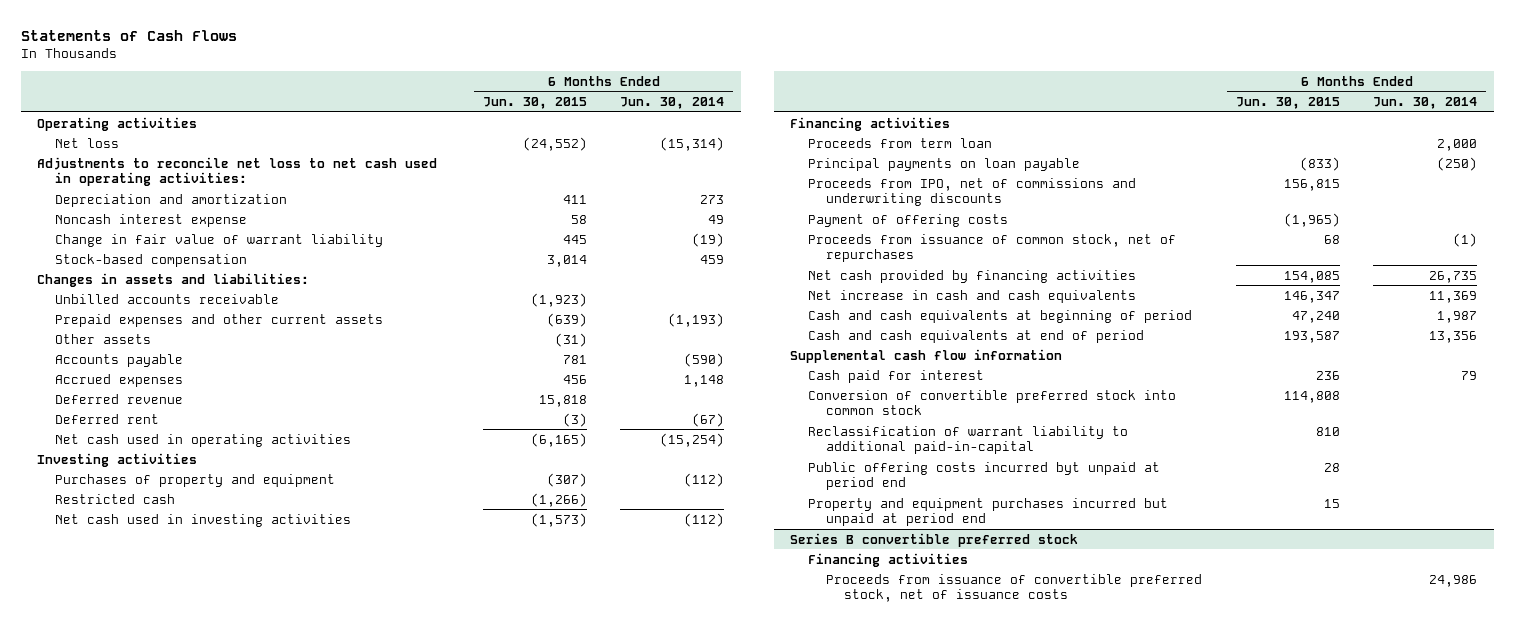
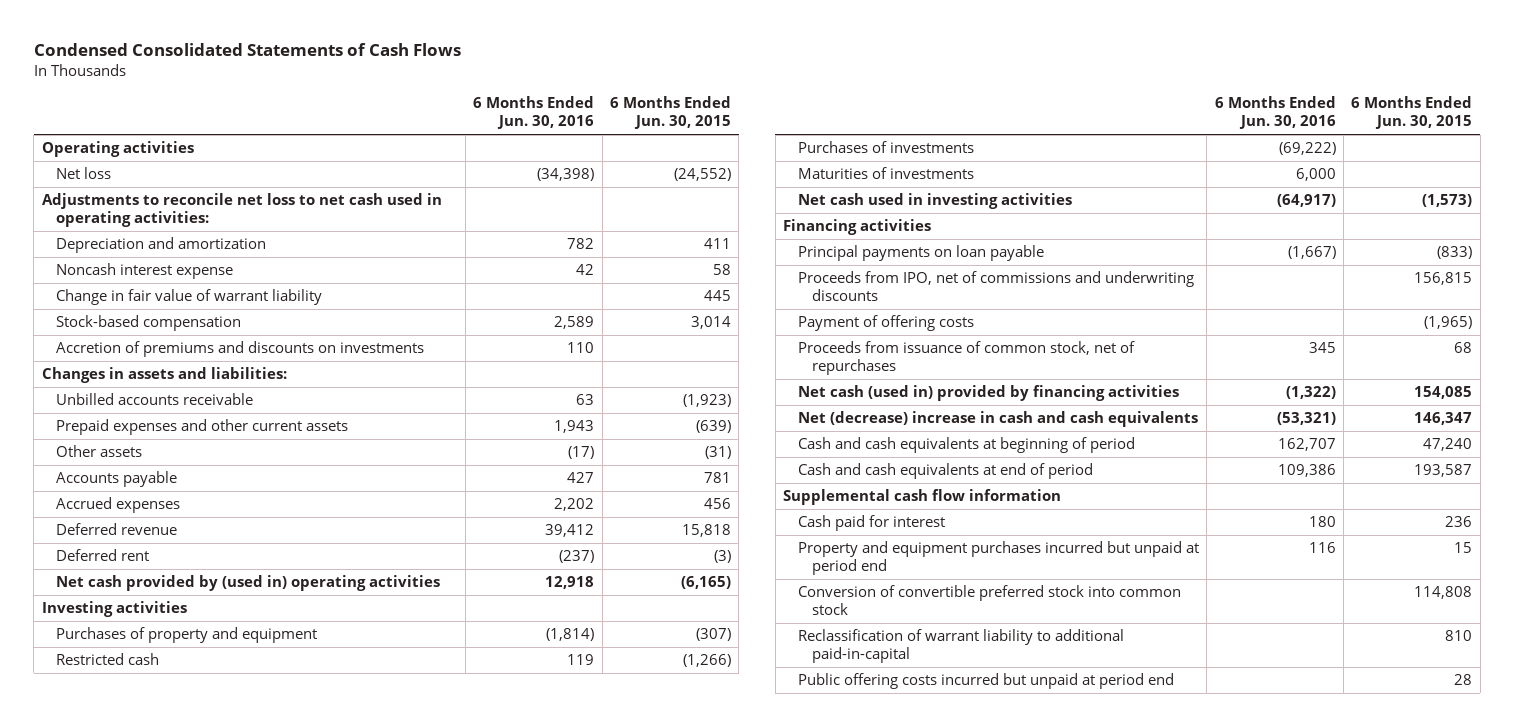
- Statements of Cash Flows
+ Condensed Consolidated Statements of Cash Flows
- | 6 Months Ended Jun. 30, 2015 | 6 Months Ended Jun. 30, 2014
+ | 6 Months Ended Jun. 30, 2016 | 6 Months Ended Jun. 30, 2015
+ Accretion of premiums and discounts on investments | 110 |
- Net cash used in operating activities | (6,165) | (15,254)
+ Net cash provided by (used in) operating activities | 12,918 | (6,165)
+ Purchases of investments | (69,222) |
+ Maturities of investments | 6,000 |
- Proceeds from term loan | | 2,000
- Net cash provided by financing activities | 154,085 | 26,735
- Net increase in cash and cash equivalents | 146,347 | 11,369
+ Net cash (used in) provided by financing activities | (1,322) | 154,085
+ Net (decrease) increase in cash and cash equivalents | (53,321) | 146,347
moved up: Property and equipment purchases incurred but unpaid at period end | 116 | 15
- Public offering costs incurred byt unpaid at period end | 28 |
- Series B convertible preferred stock
- Financing activities
- Proceeds from issuance of convertible preferred stock, net of issuance costs | | 24,986
+ Public offering costs incurred but unpaid at period end | | 28

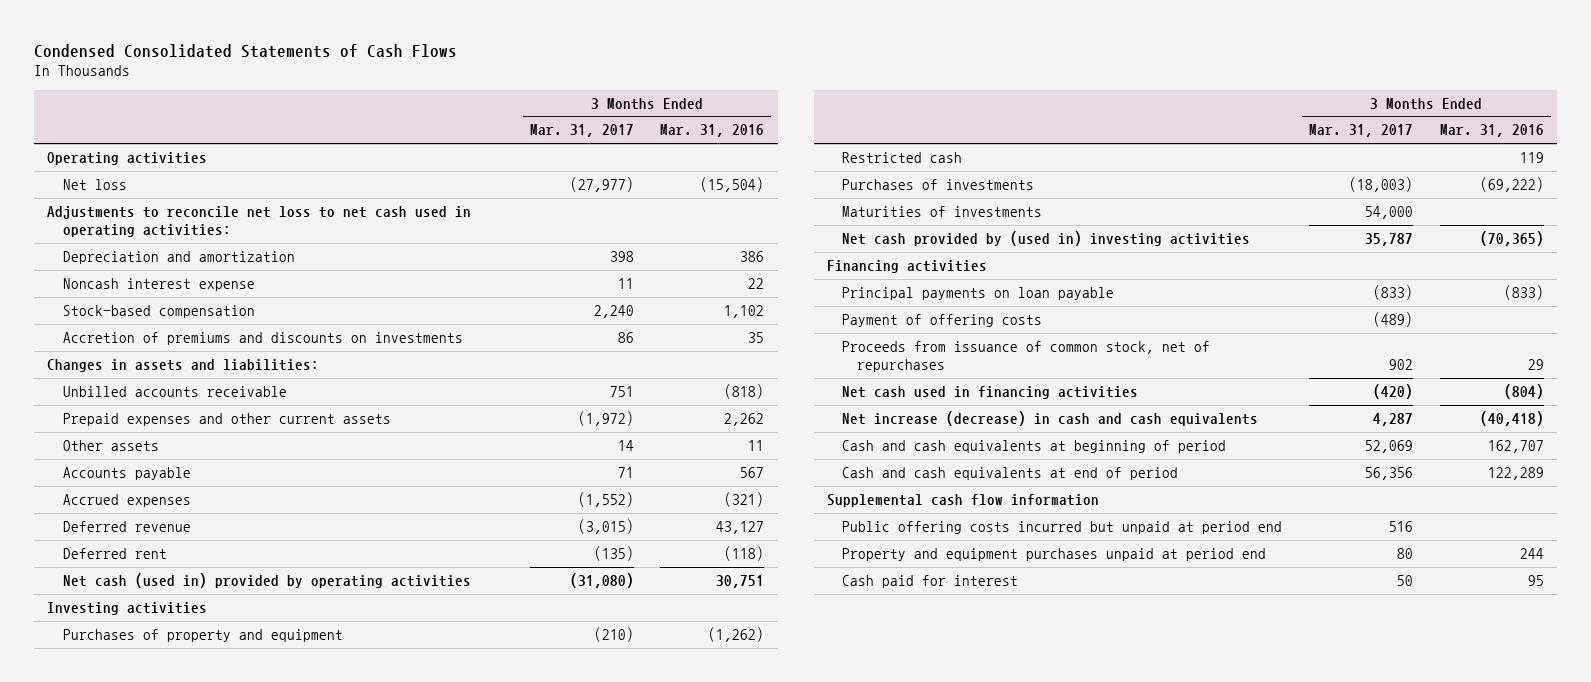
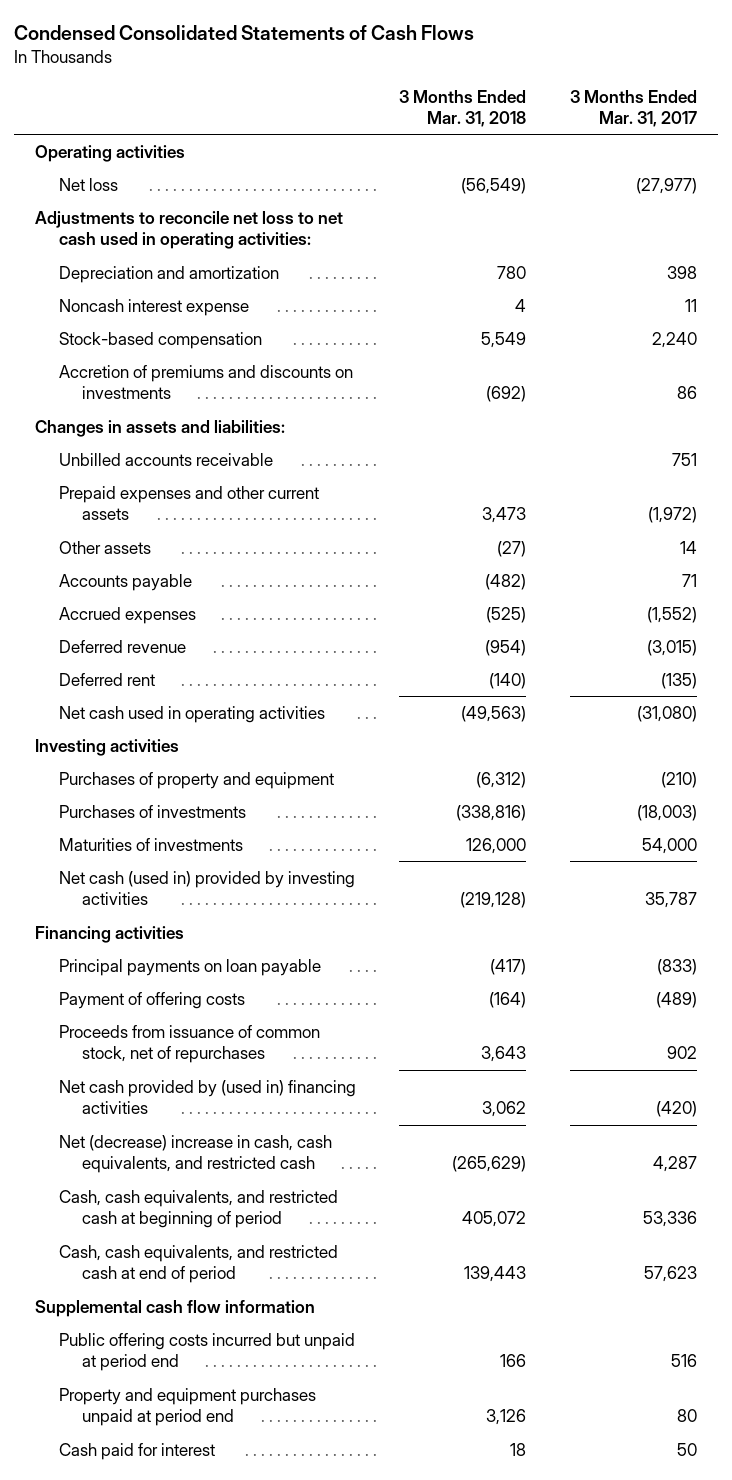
- | 3 Months Ended Mar. 31, 2017 | 3 Months Ended Mar. 31, 2016
+ | 3 Months Ended Mar. 31, 2018 | 3 Months Ended Mar. 31, 2017
- Net cash (used in) provided by operating activities | (31,080) | 30,751
+ Net cash used in operating activities | (49,563) | (31,080)
- Restricted cash | | 119
- Net cash provided by (used in) investing activities | 35,787 | (70,365)
+ Net cash (used in) provided by investing activities | (219,128) | 35,787
- Net cash used in financing activities | (420) | (804)
- Net increase (decrease) in cash and cash equivalents | 4,287 | (40,418)
- Cash and cash equivalents at beginning of period | 52,069 | 162,707
- Cash and cash equivalents at end of period | 56,356 | 122,289
+ Net cash provided by (used in) financing activities | 3,062 | (420)
+ Net (decrease) increase in cash, cash equivalents, and restricted cash | (265,629) | 4,287
+ Cash, cash equivalents, and restricted cash at beginning of period | 405,072 | 53,336
+ Cash, cash equivalents, and restricted cash at end of period | 139,443 | 57,623

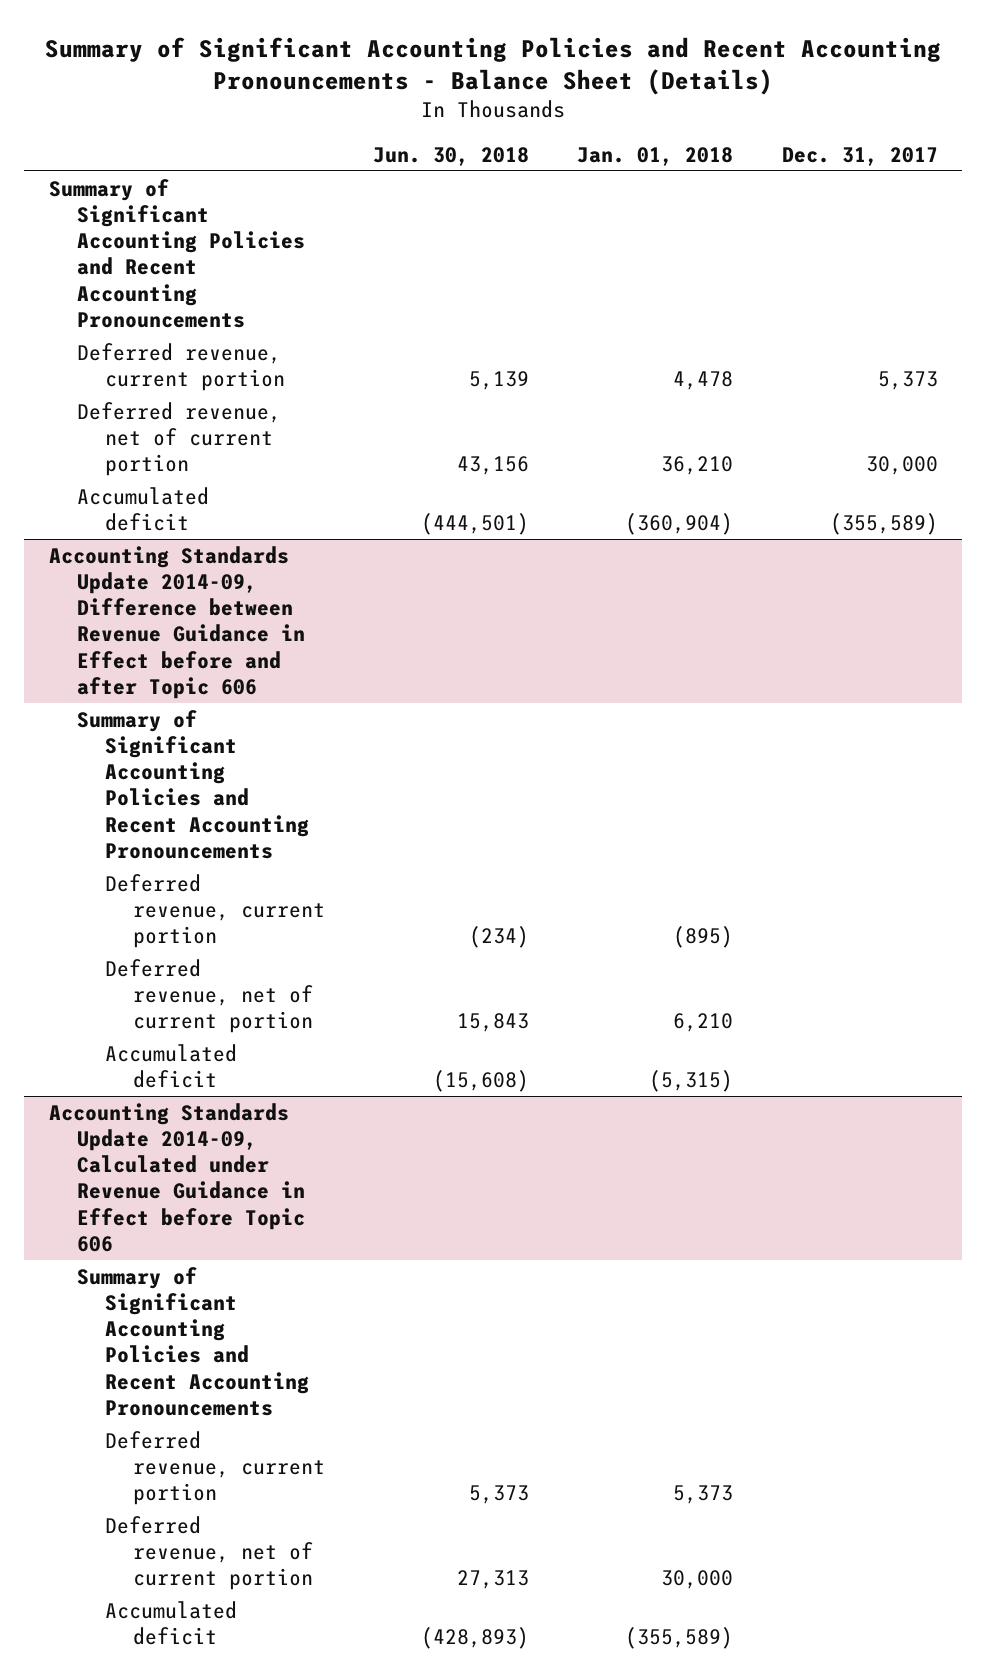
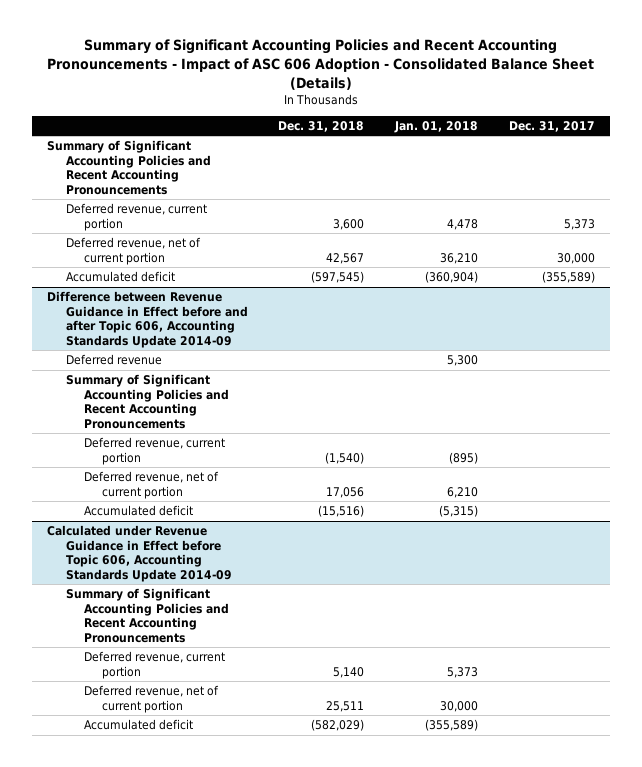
- Summary of Significant Accounting Policies and Recent Accounting Pronouncements - Balance Sheet (Details)
+ Summary of Significant Accounting Policies and Recent Accounting Pronouncements - Impact of ASC 606 Adoption - Consolidated Balance Sheet (Details)
- | Jun. 30, 2018 | Jan. 01, 2018 | Dec. 31, 2017
+ | Dec. 31, 2018 | Jan. 01, 2018 | Dec. 31, 2017
- Accounting Standards Update 2014-09, Difference between Revenue Guidance in Effect before and after Topic 606
+ Difference between Revenue Guidance in Effect before and after Topic 606, Accounting Standards Update 2014-09
+ Deferred revenue | | 5,300 |
- Accounting Standards Update 2014-09, Calculated under Revenue Guidance in Effect before Topic 606
+ Calculated under Revenue Guidance in Effect before Topic 606, Accounting Standards Update 2014-09

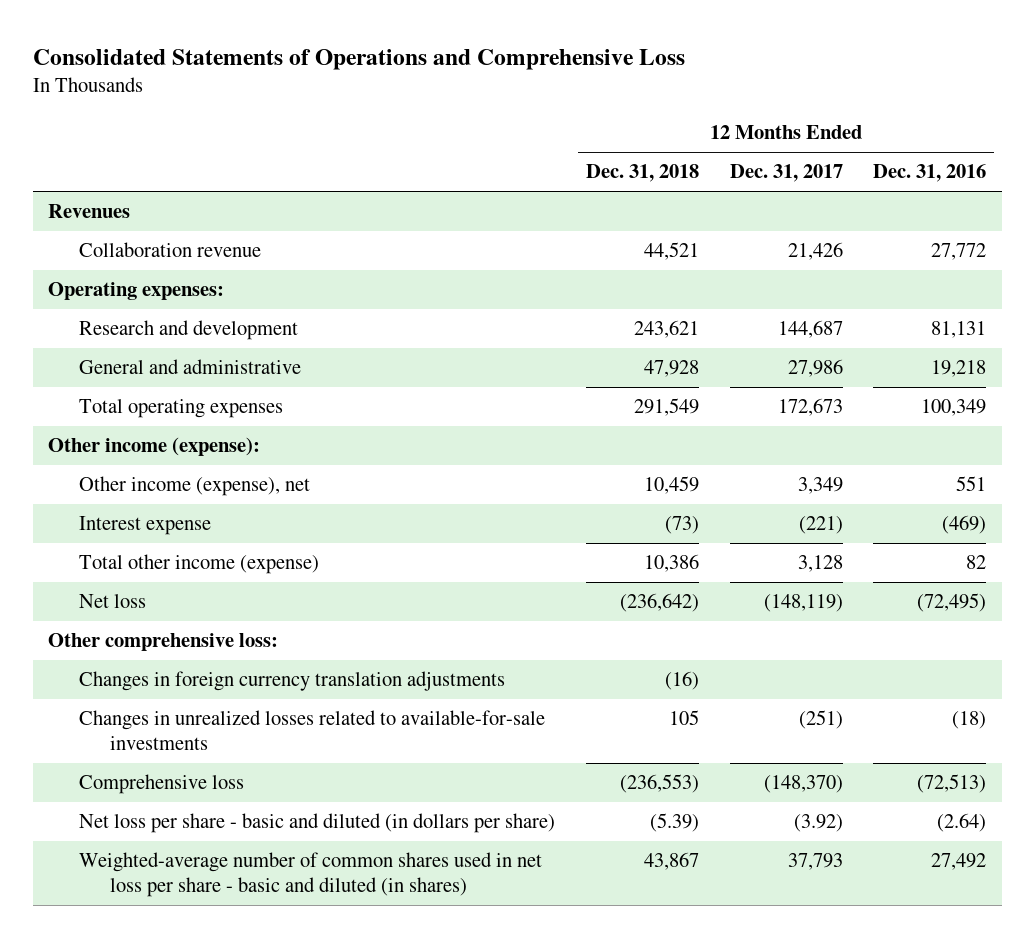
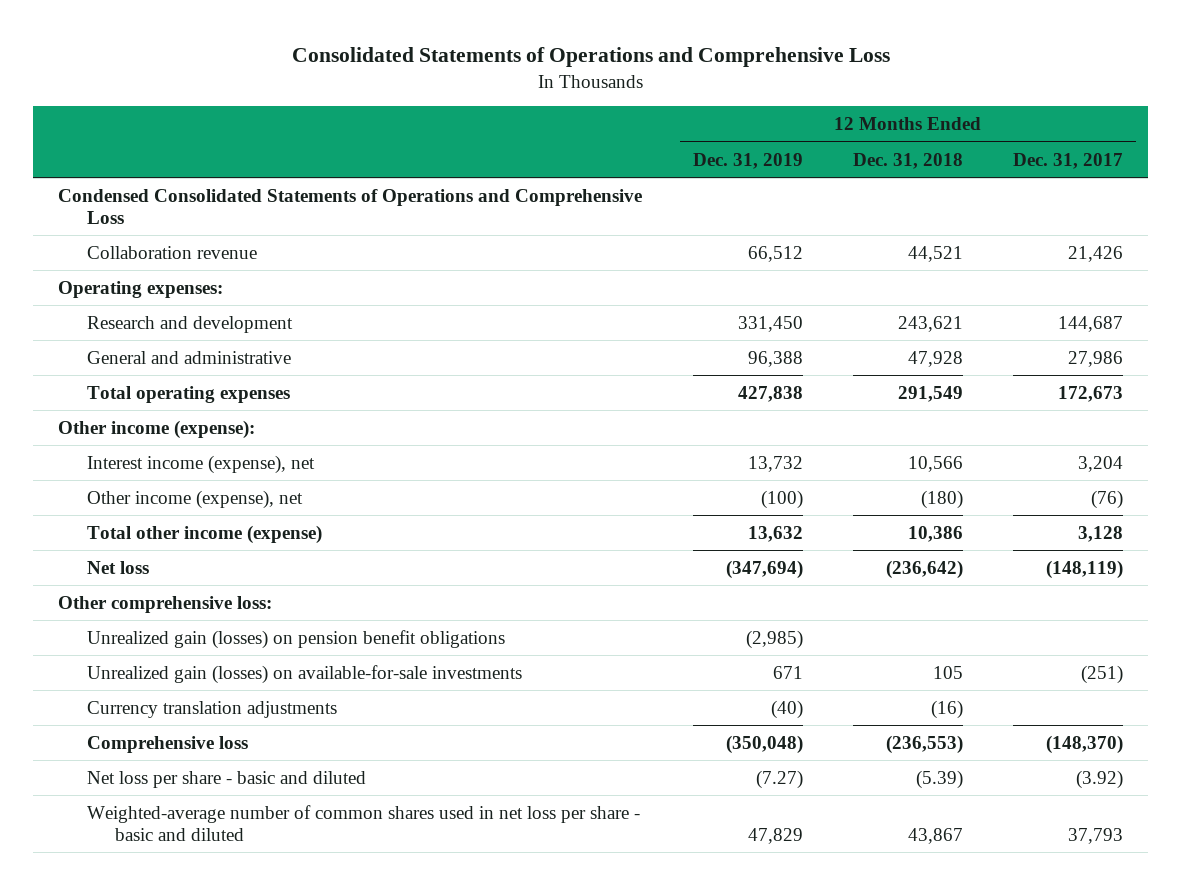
- | 12 Months Ended Dec. 31, 2018 | 12 Months Ended Dec. 31, 2017 | 12 Months Ended Dec. 31, 2016
+ | 12 Months Ended Dec. 31, 2019 | 12 Months Ended Dec. 31, 2018 | 12 Months Ended Dec. 31, 2017
- Revenues
+ Condensed Consolidated Statements of Operations and Comprehensive Loss
- Other income (expense), net | 10,459 | 3,349 | 551
- Interest expense | (73) | (221) | (469)
+ Interest income (expense), net | 13,732 | 10,566 | 3,204
+ Other income (expense), net | (100) | (180) | (76)
- Changes in foreign currency translation adjustments | (16) | |
- Changes in unrealized losses related to available-for-sale investments | 105 | (251) | (18)
+ Unrealized gain (losses) on pension benefit obligations | (2,985) | |
+ Unrealized gain (losses) on available-for-sale investments | 671 | 105 | (251)
+ Currency translation adjustments | (40) | (16) |
- Net loss per share - basic and diluted (in dollars per share) | (5.39) | (3.92) | (2.64)
- Weighted-average number of common shares used in net loss per share - basic and diluted (in shares) | 43,867 | 37,793 | 27,492
+ Net loss per share - basic and diluted | (7.27) | (5.39) | (3.92)
+ Weighted-average number of common shares used in net loss per share - basic and diluted | 47,829 | 43,867 | 37,793

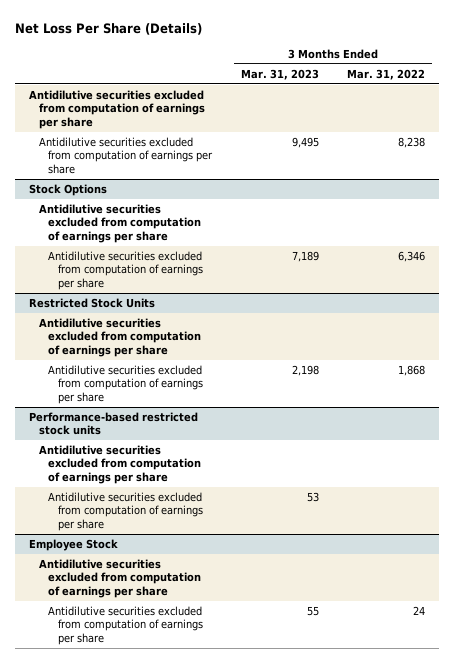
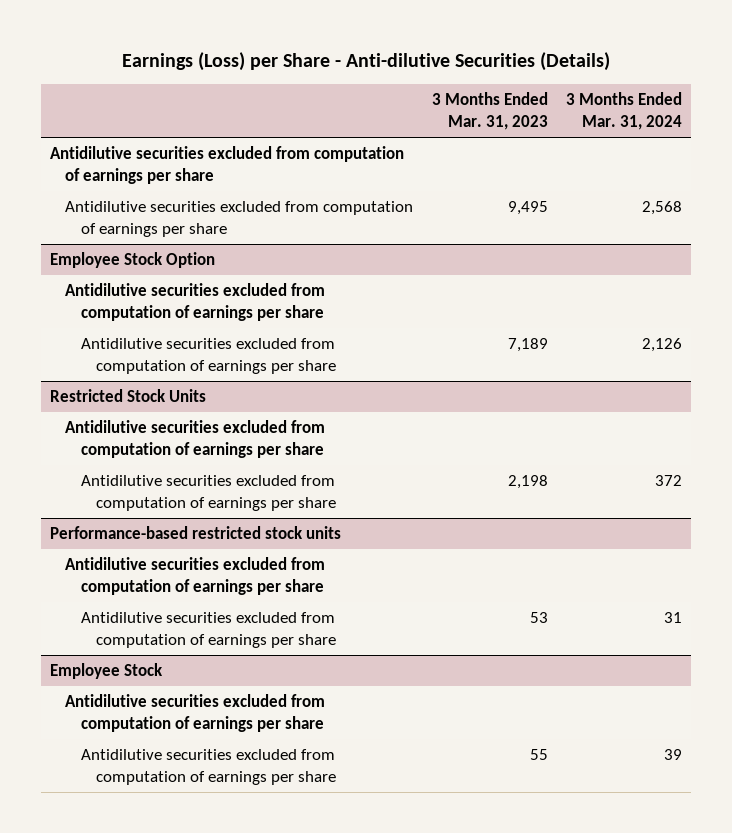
- Net Loss Per Share (Details)
+ Earnings (Loss) per Share - Anti-dilutive Securities (Details)
- | 3 Months Ended Mar. 31, 2023 | 3 Months Ended Mar. 31, 2022
+ | 3 Months Ended Mar. 31, 2023 | 3 Months Ended Mar. 31, 2024
- Stock Options
+ Employee Stock Option

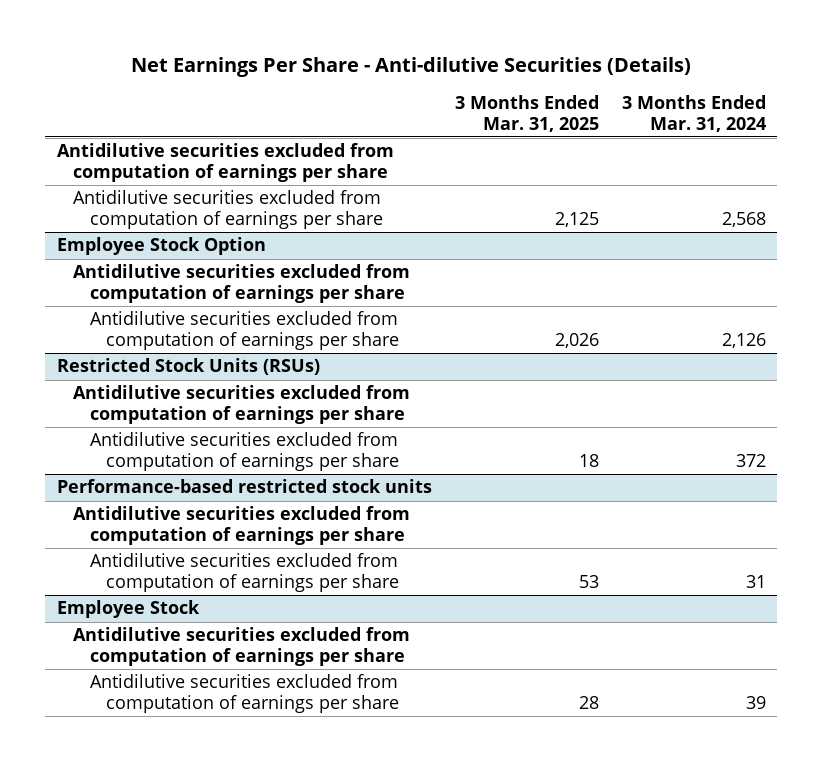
- Earnings (Loss) per Share - Anti-dilutive Securities (Details)
+ Net Earnings Per Share - Anti-dilutive Securities (Details)
- | 3 Months Ended Mar. 31, 2023 | 3 Months Ended Mar. 31, 2024
+ | 3 Months Ended Mar. 31, 2025 | 3 Months Ended Mar. 31, 2024
- Restricted Stock Units
+ Restricted Stock Units (RSUs)

